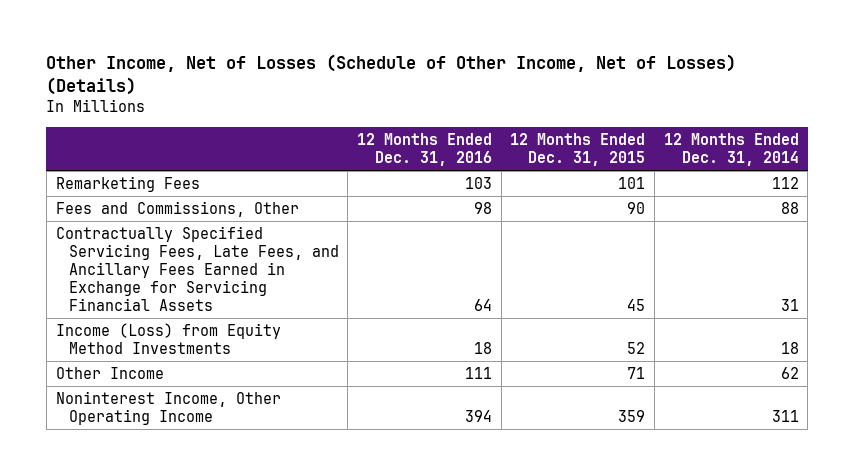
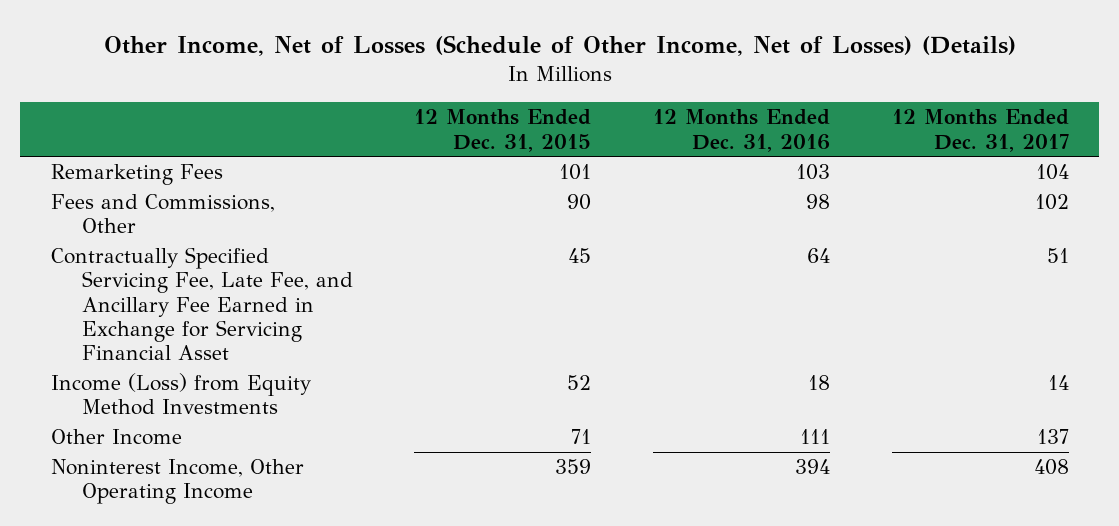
- | 12 Months Ended Dec. 31, 2016 | 12 Months Ended Dec. 31, 2015 | 12 Months Ended Dec. 31, 2014
+ | 12 Months Ended Dec. 31, 2015 | 12 Months Ended Dec. 31, 2016 | 12 Months Ended Dec. 31, 2017
- Contractually Specified Servicing Fees, Late Fees, and Ancillary Fees Earned in Exchange for Servicing Financial Assets | 64 | 45 | 31
+ Contractually Specified Servicing Fee, Late Fee, and Ancillary Fee Earned in Exchange for Servicing Financial Asset | 45 | 64 | 51

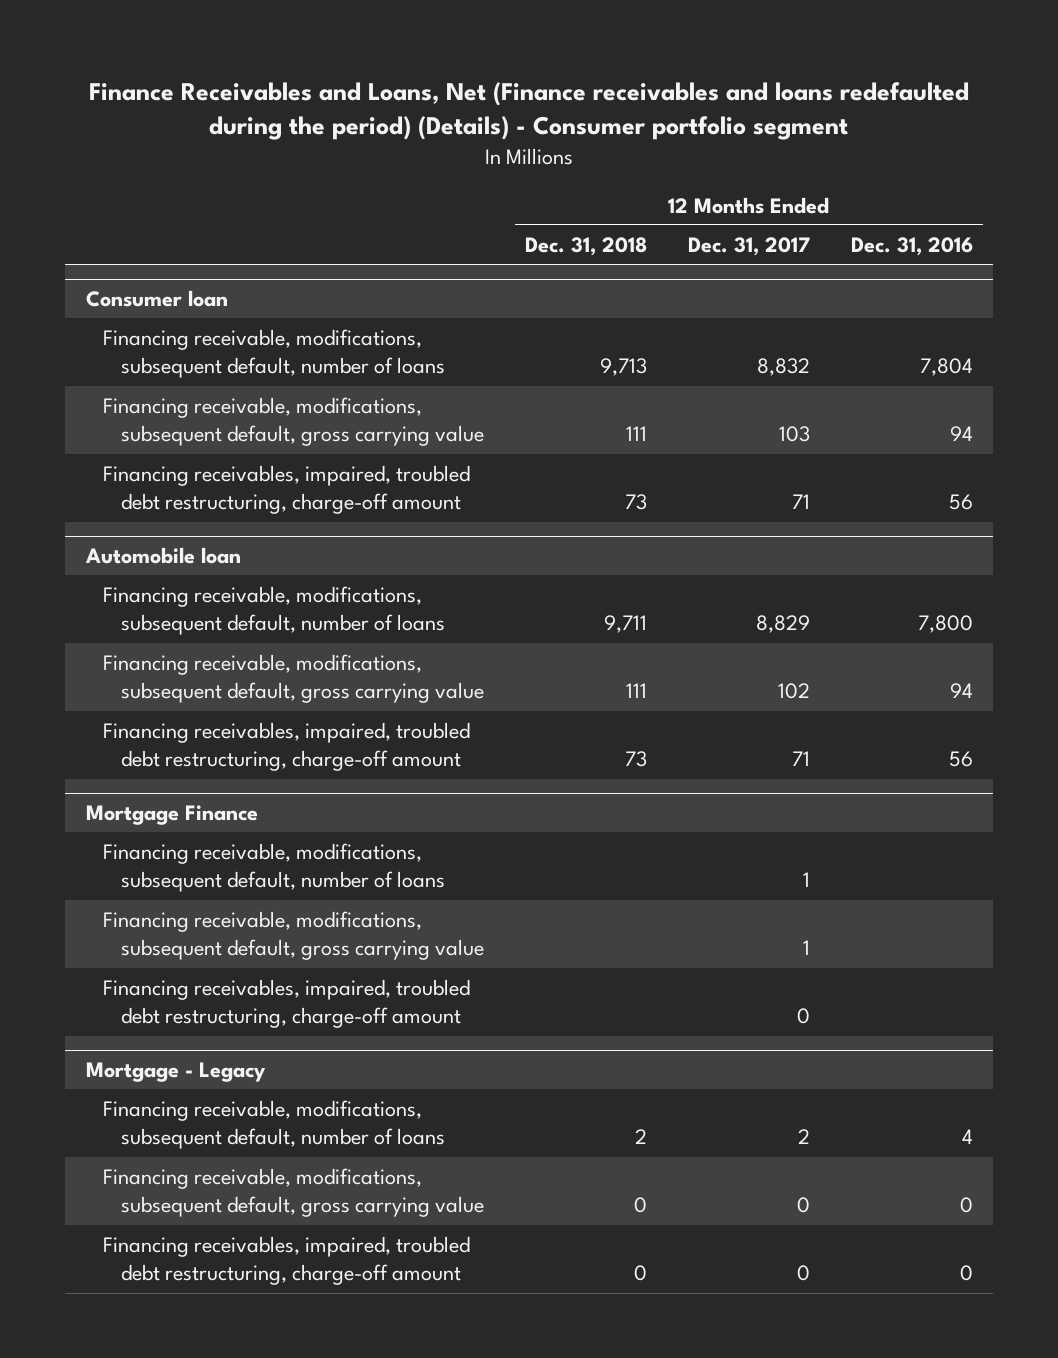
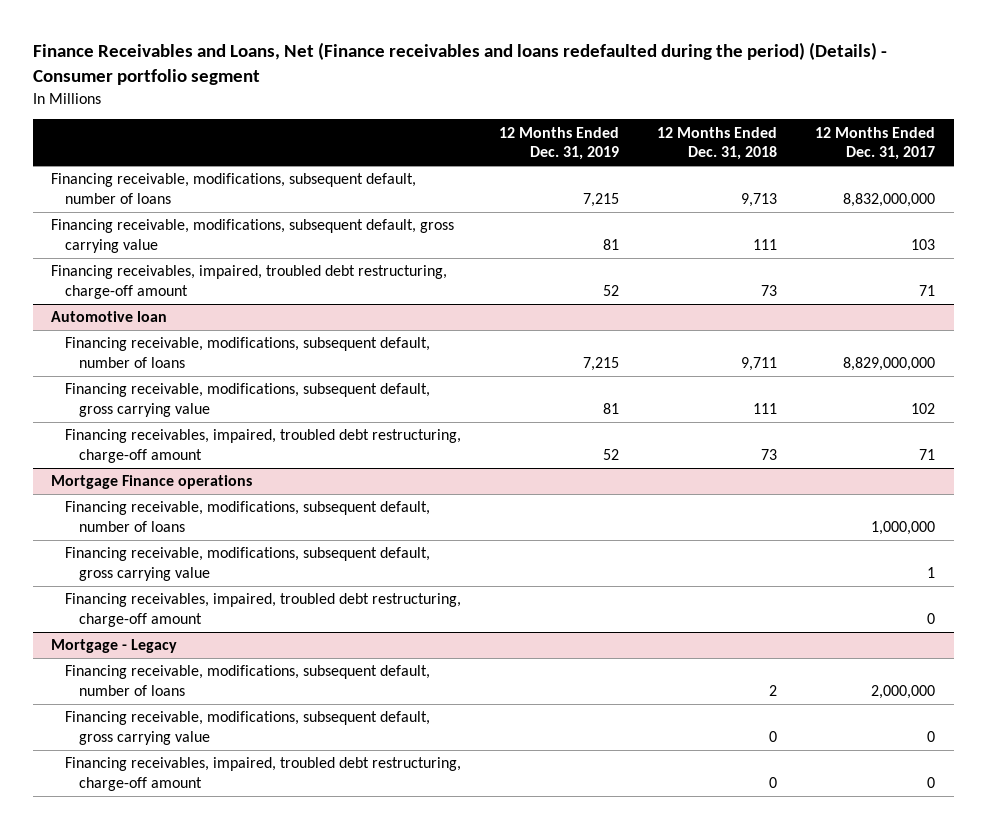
- | 12 Months Ended Dec. 31, 2018 | 12 Months Ended Dec. 31, 2017 | 12 Months Ended Dec. 31, 2016
+ | 12 Months Ended Dec. 31, 2019 | 12 Months Ended Dec. 31, 2018 | 12 Months Ended Dec. 31, 2017
- Consumer loan
- Financing receivable, modifications, subsequent default, number of loans | 9,713 | 8,832 | 7,804
+ Financing receivable, modifications, subsequent default, number of loans | 7,215 | 9,713 | 8,832,000,000
- Automobile loan
- Financing receivable, modifications, subsequent default, number of loans | 9,711 | 8,829 | 7,800
+ Automotive loan
+ Financing receivable, modifications, subsequent default, number of loans | 7,215 | 9,711 | 8,829,000,000
- Mortgage Finance
- Financing receivable, modifications, subsequent default, number of loans | | 1 |
+ Mortgage Finance operations
+ Financing receivable, modifications, subsequent default, number of loans | | | 1,000,000
@ Mortgage - Legacy
- Financing receivable, modifications, subsequent default, number of loans | 2 | 2 | 4
+ Financing receivable, modifications, subsequent default, number of loans | | 2 | 2,000,000

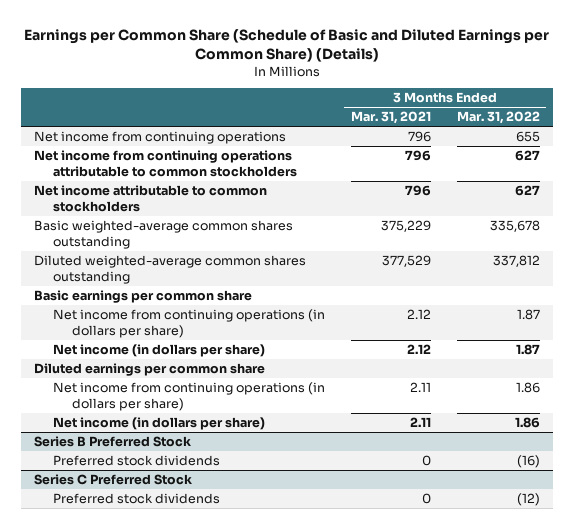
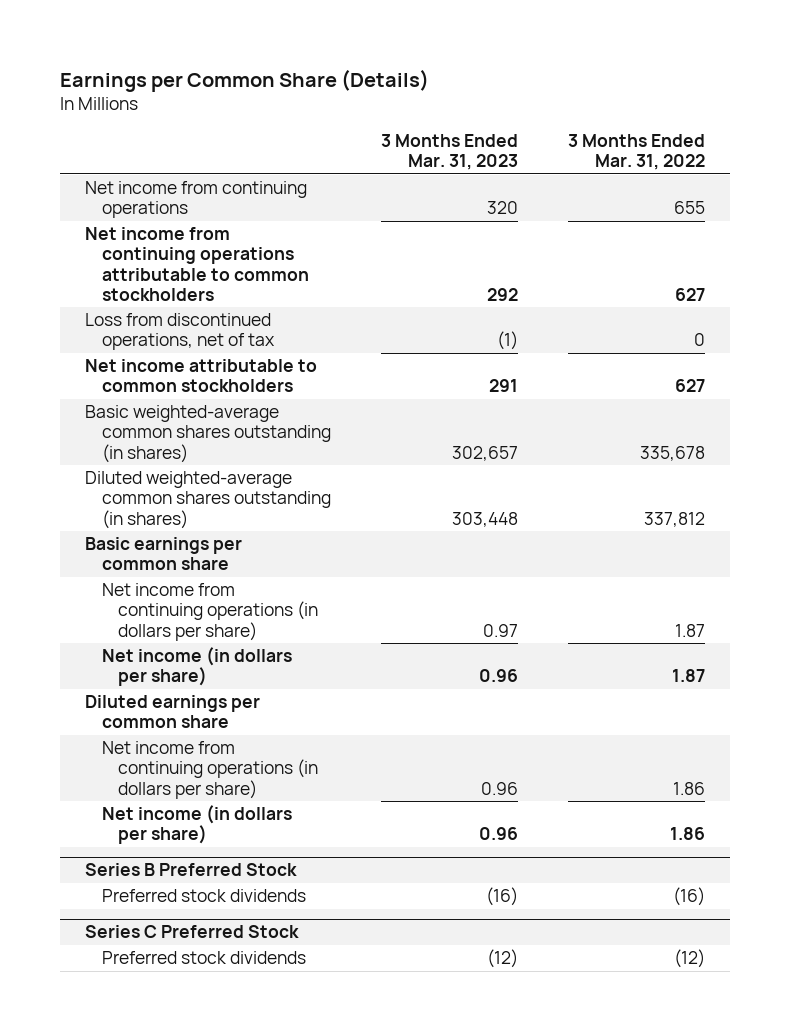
- Earnings per Common Share (Schedule of Basic and Diluted Earnings per Common Share) (Details)
+ Earnings per Common Share (Details)
- | 3 Months Ended Mar. 31, 2021 | 3 Months Ended Mar. 31, 2022
+ | 3 Months Ended Mar. 31, 2023 | 3 Months Ended Mar. 31, 2022
+ Loss from discontinued operations, net of tax | (1) | 0
- Basic weighted-average common shares outstanding | 375,229 | 335,678
- Diluted weighted-average common shares outstanding | 377,529 | 337,812
+ Basic weighted-average common shares outstanding (in shares) | 302,657 | 335,678
+ Diluted weighted-average common shares outstanding (in shares) | 303,448 | 337,812

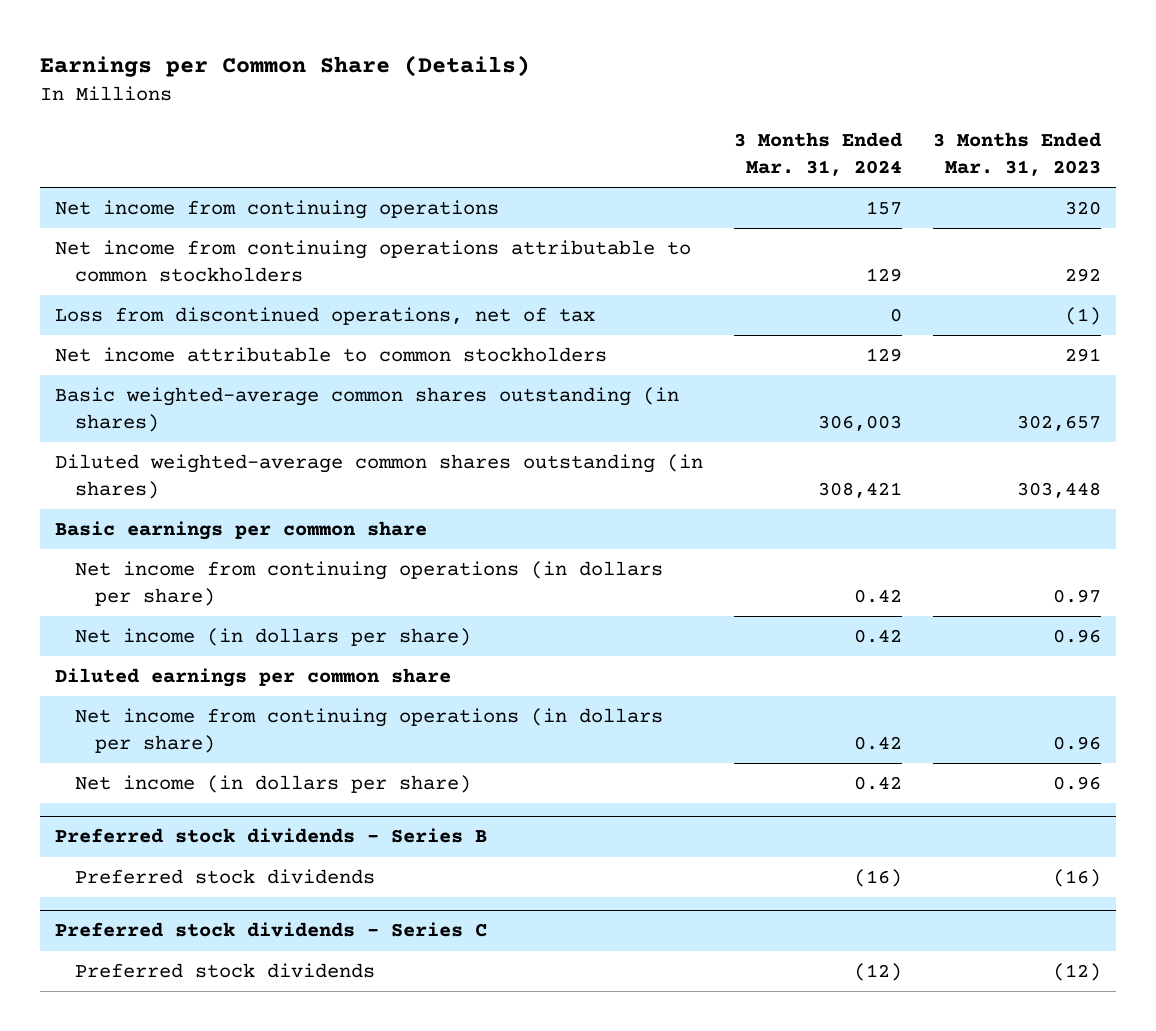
- | 3 Months Ended Mar. 31, 2023 | 3 Months Ended Mar. 31, 2022
+ | 3 Months Ended Mar. 31, 2024 | 3 Months Ended Mar. 31, 2023
- Series B Preferred Stock
+ Preferred stock dividends - Series B
- Series C Preferred Stock
+ Preferred stock dividends - Series C

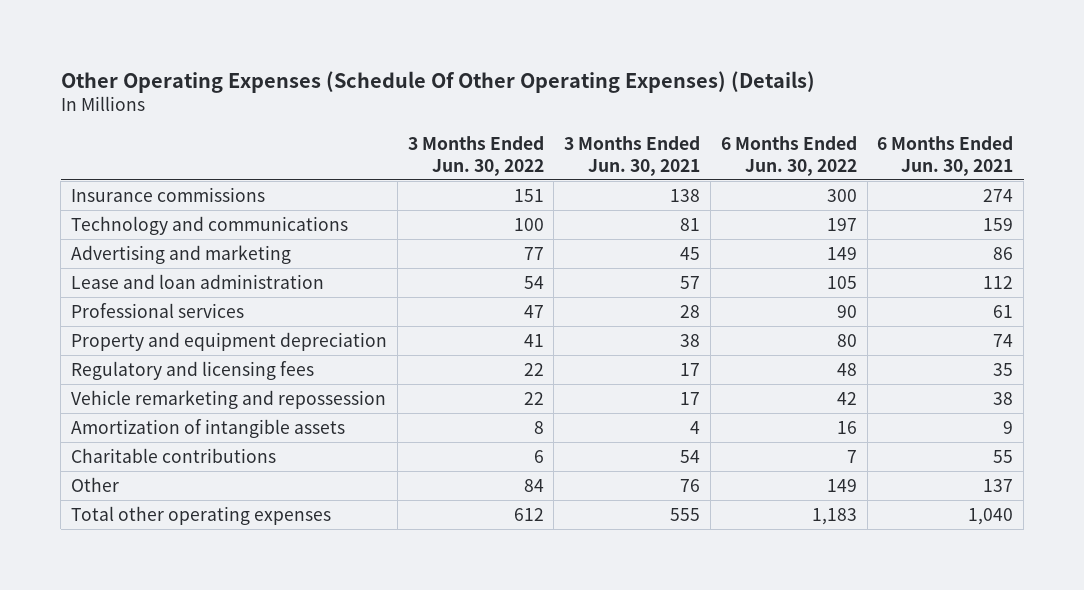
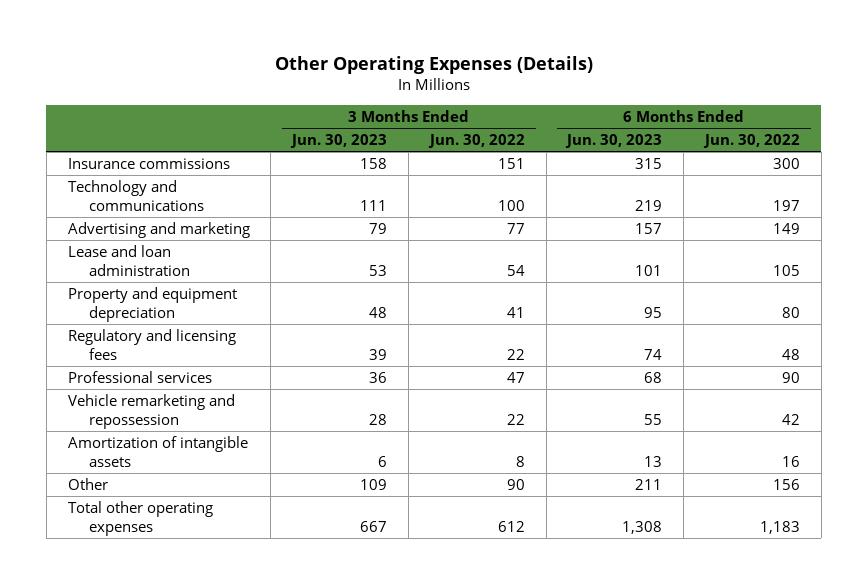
- Other Operating Expenses (Schedule Of Other Operating Expenses) (Details)
+ Other Operating Expenses (Details)
- | 3 Months Ended Jun. 30, 2022 | 3 Months Ended Jun. 30, 2021 | 6 Months Ended Jun. 30, 2022 | 6 Months Ended Jun. 30, 2021
+ | 3 Months Ended Jun. 30, 2023 | 3 Months Ended Jun. 30, 2022 | 6 Months Ended Jun. 30, 2023 | 6 Months Ended Jun. 30, 2022
moved down: Professional services | 36 | 47 | 68 | 90
- Charitable contributions | 6 | 54 | 7 | 55
- Other | 84 | 76 | 149 | 137
+ Other | 109 | 90 | 211 | 156

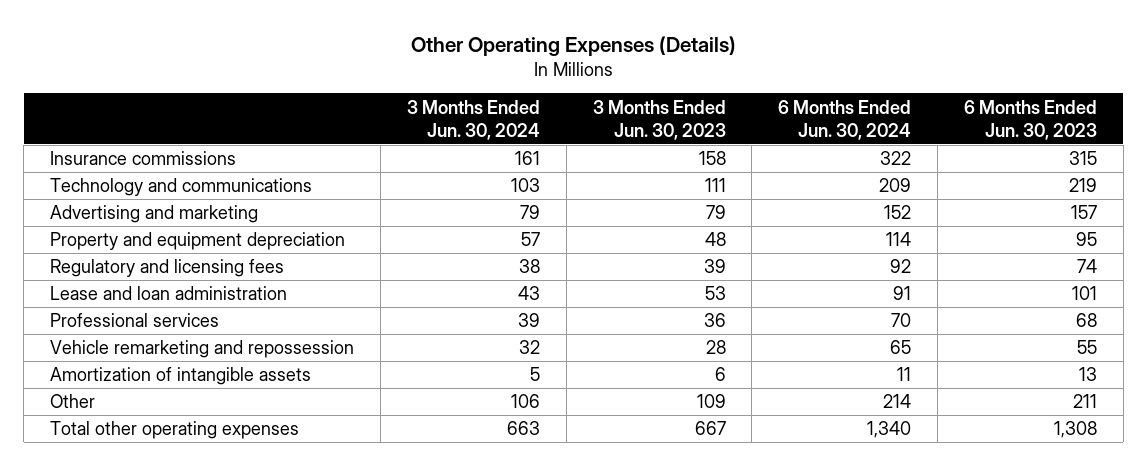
- | 3 Months Ended Jun. 30, 2023 | 3 Months Ended Jun. 30, 2022 | 6 Months Ended Jun. 30, 2023 | 6 Months Ended Jun. 30, 2022
+ | 3 Months Ended Jun. 30, 2024 | 3 Months Ended Jun. 30, 2023 | 6 Months Ended Jun. 30, 2024 | 6 Months Ended Jun. 30, 2023
moved down: Lease and loan administration | 43 | 53 | 91 | 101

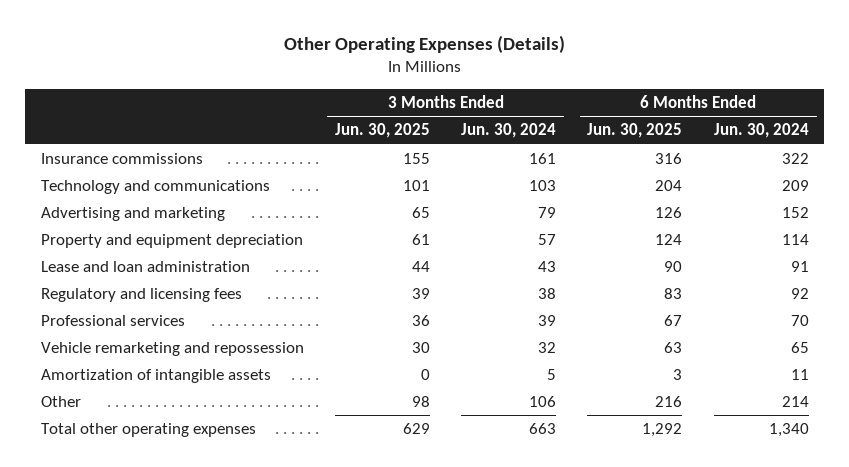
- | 3 Months Ended Jun. 30, 2024 | 3 Months Ended Jun. 30, 2023 | 6 Months Ended Jun. 30, 2024 | 6 Months Ended Jun. 30, 2023
+ | 3 Months Ended Jun. 30, 2025 | 3 Months Ended Jun. 30, 2024 | 6 Months Ended Jun. 30, 2025 | 6 Months Ended Jun. 30, 2024
moved down: Regulatory and licensing fees | 39 | 38 | 83 | 92

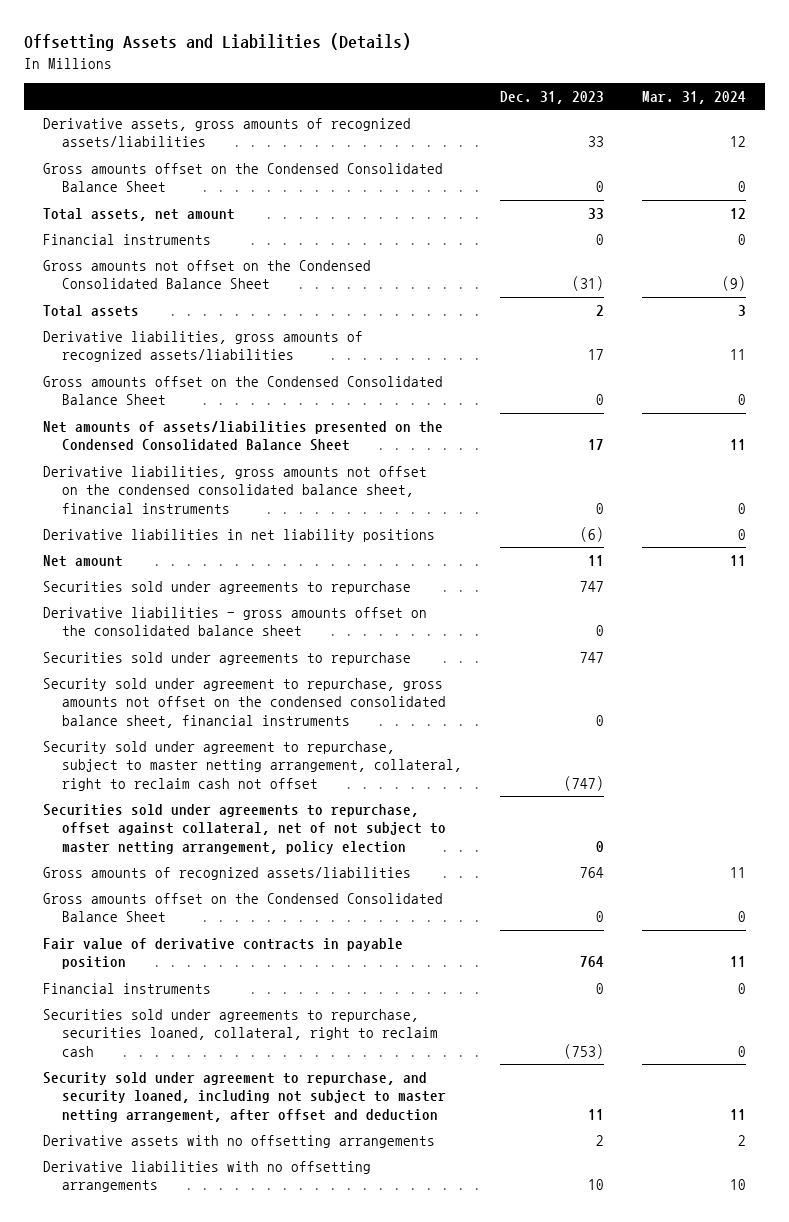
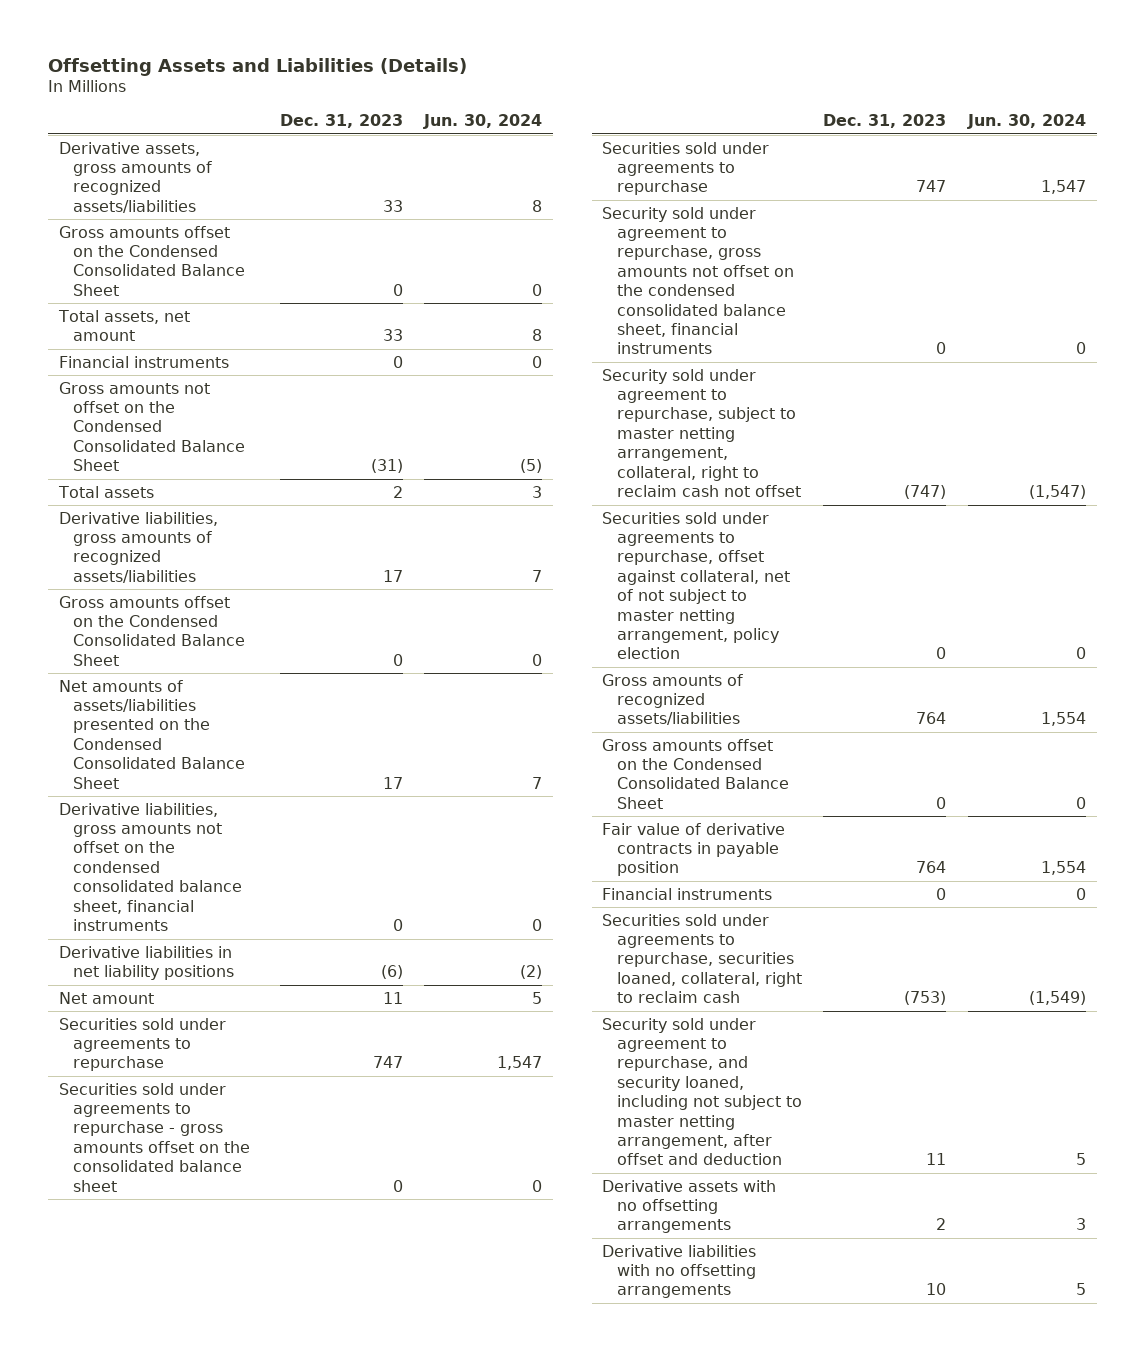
- | Dec. 31, 2023 | Mar. 31, 2024
+ | Dec. 31, 2023 | Jun. 30, 2024
- Derivative liabilities - gross amounts offset on the consolidated balance sheet | 0 |
+ Securities sold under agreements to repurchase - gross amounts offset on the consolidated balance sheet | 0 | 0

